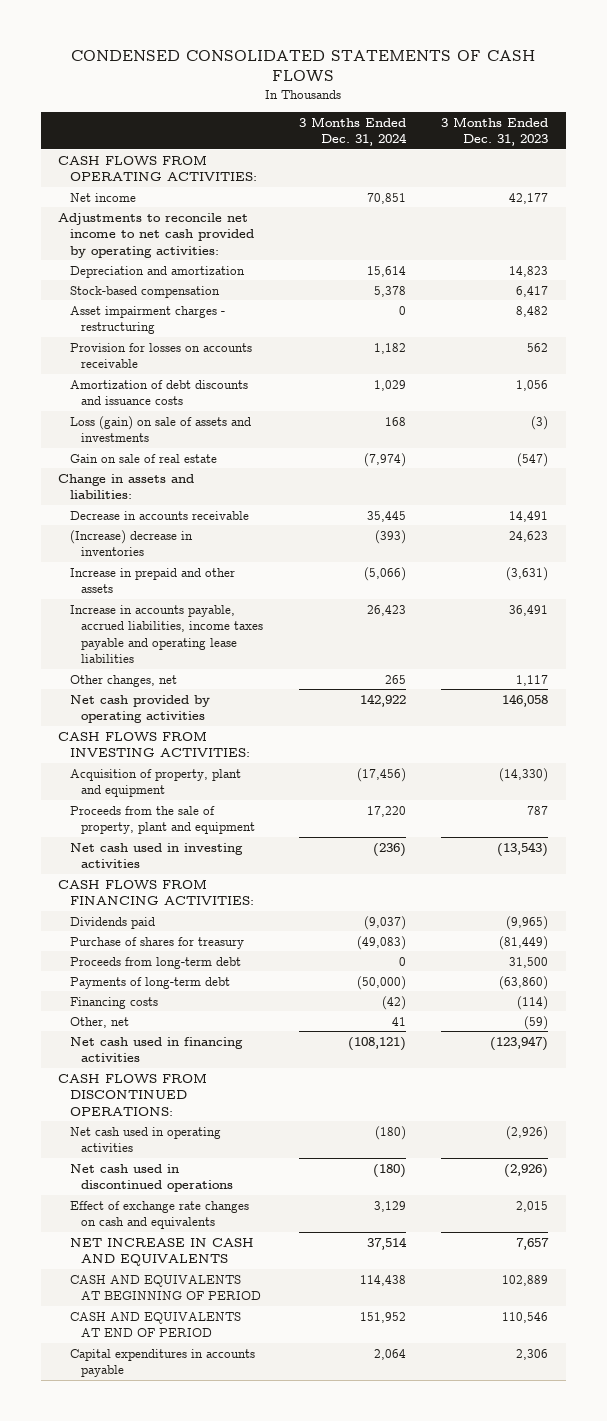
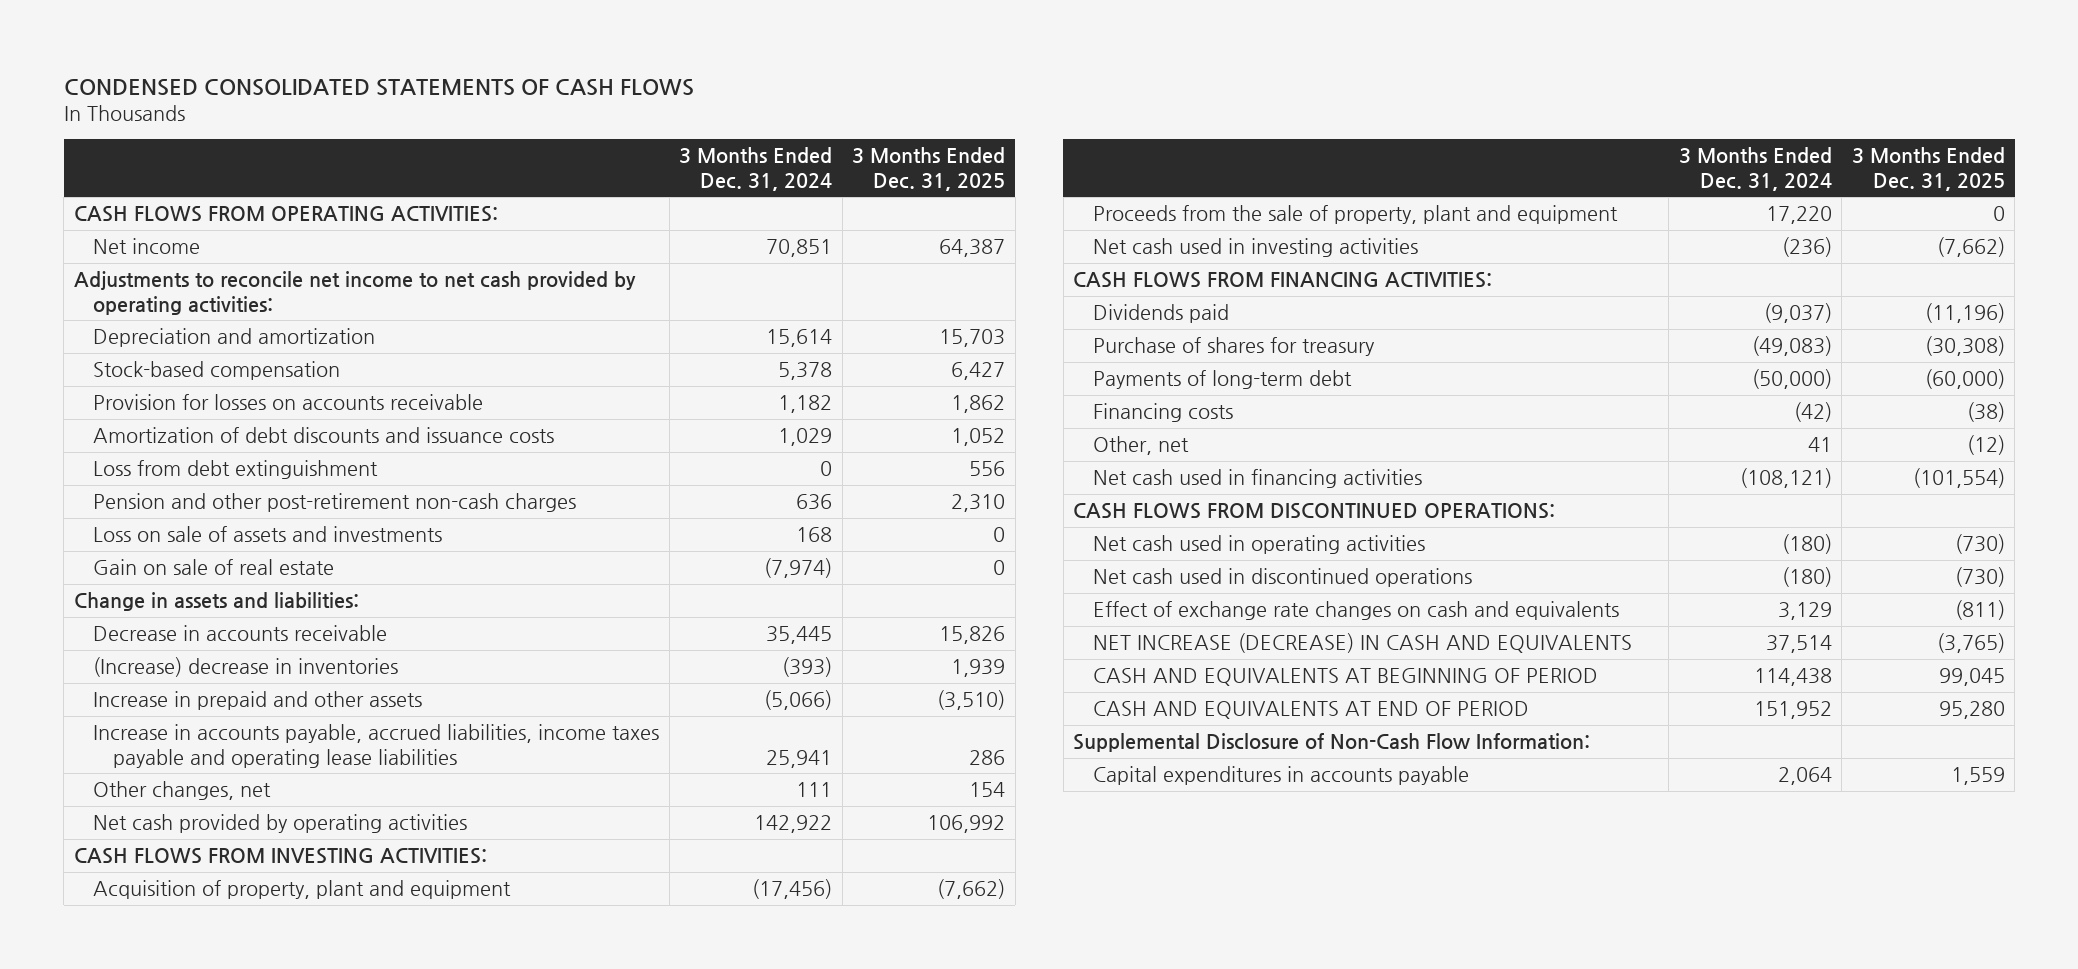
- | 3 Months Ended Dec. 31, 2024 | 3 Months Ended Dec. 31, 2023
+ | 3 Months Ended Dec. 31, 2024 | 3 Months Ended Dec. 31, 2025
- Asset impairment charges - restructuring | 0 | 8,482
- Loss (gain) on sale of assets and investments | 168 | (3)
+ Loss from debt extinguishment | 0 | 556
+ Pension and other post-retirement non-cash charges | 636 | 2,310
+ Loss on sale of assets and investments | 168 | 0
- Increase in accounts payable, accrued liabilities, income taxes payable and operating lease liabilities | 26,423 | 36,491
- Other changes, net | 265 | 1,117
+ Increase in accounts payable, accrued liabilities, income taxes payable and operating lease liabilities | 25,941 | 286
+ Other changes, net | 111 | 154
- Proceeds from long-term debt | 0 | 31,500
- NET INCREASE IN CASH AND EQUIVALENTS | 37,514 | 7,657
+ NET INCREASE (DECREASE) IN CASH AND EQUIVALENTS | 37,514 | (3,765)
+ Supplemental Disclosure of Non-Cash Flow Information:

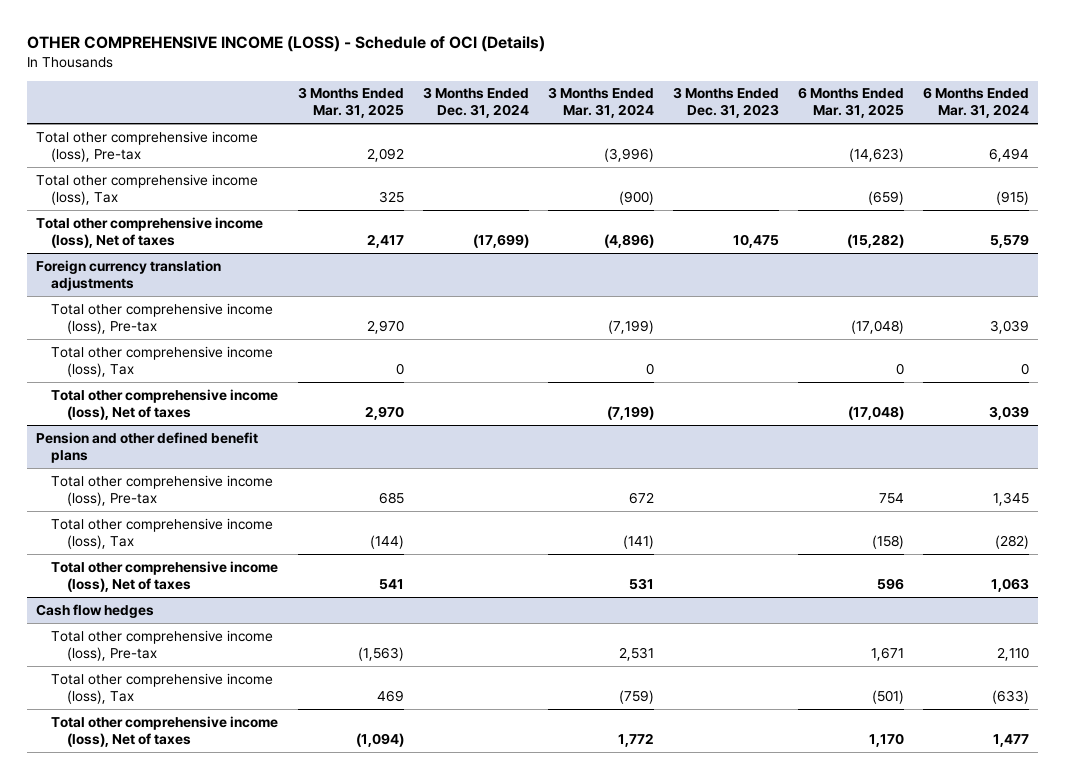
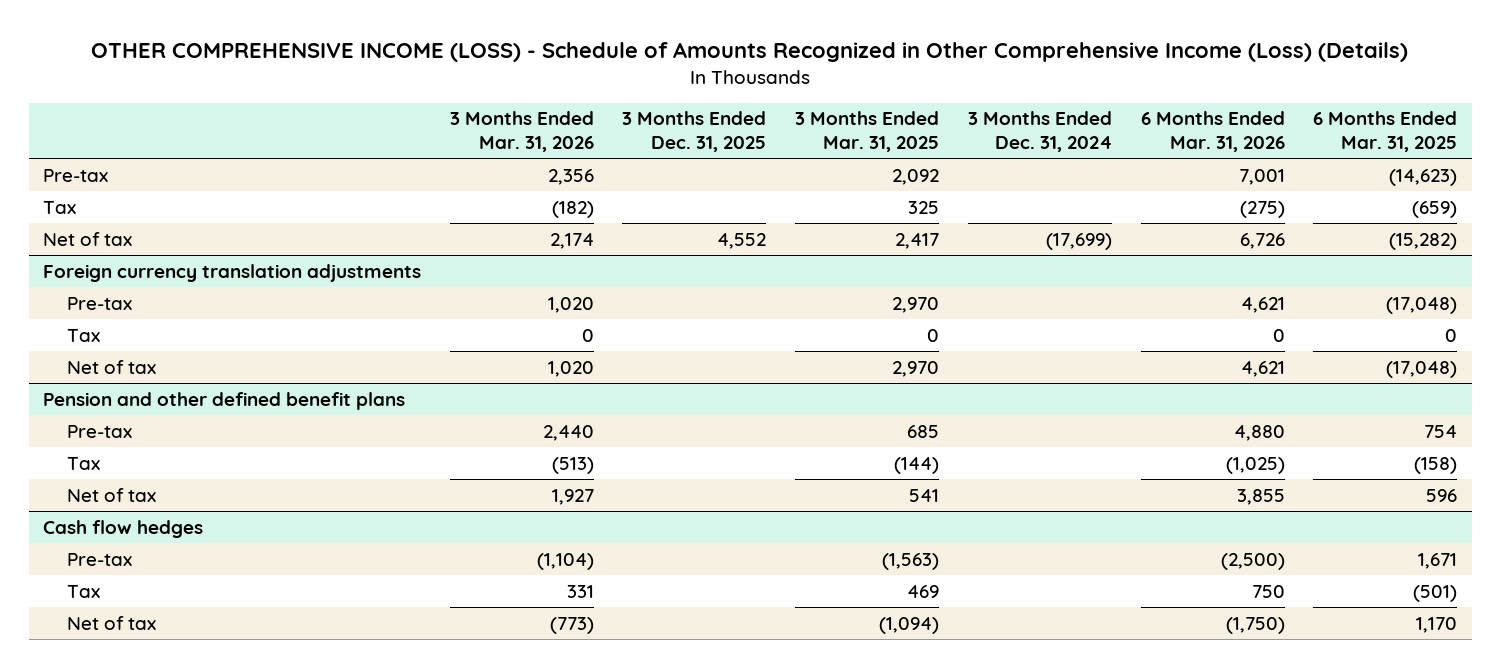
- OTHER COMPREHENSIVE INCOME (LOSS) - Schedule of OCI (Details)
+ OTHER COMPREHENSIVE INCOME (LOSS) - Schedule of Amounts Recognized in Other Comprehensive Income (Loss) (Details)
- | 3 Months Ended Mar. 31, 2025 | 3 Months Ended Dec. 31, 2024 | 3 Months Ended Mar. 31, 2024 | 3 Months Ended Dec. 31, 2023 | 6 Months Ended Mar. 31, 2025 | 6 Months Ended Mar. 31, 2024
+ | 3 Months Ended Mar. 31, 2026 | 3 Months Ended Dec. 31, 2025 | 3 Months Ended Mar. 31, 2025 | 3 Months Ended Dec. 31, 2024 | 6 Months Ended Mar. 31, 2026 | 6 Months Ended Mar. 31, 2025
- Total other comprehensive income (loss), Pre-tax | 2,092 | | (3,996) | | (14,623) | 6,494
- Total other comprehensive income (loss), Tax | 325 | | (900) | | (659) | (915)
- Total other comprehensive income (loss), Net of taxes | 2,417 | (17,699) | (4,896) | 10,475 | (15,282) | 5,579
+ Pre-tax | 2,356 | | 2,092 | | 7,001 | (14,623)
+ Tax | (182) | | 325 | | (275) | (659)
+ Net of tax | 2,174 | 4,552 | 2,417 | (17,699) | 6,726 | (15,282)
@ Foreign currency translation adjustments
- Total other comprehensive income (loss), Pre-tax | 2,970 | | (7,199) | | (17,048) | 3,039
- Total other comprehensive income (loss), Tax | 0 | | 0 | | 0 | 0
- Total other comprehensive income (loss), Net of taxes | 2,970 | | (7,199) | | (17,048) | 3,039
+ Pre-tax | 1,020 | | 2,970 | | 4,621 | (17,048)
+ Tax | 0 | | 0 | | 0 | 0
+ Net of tax | 1,020 | | 2,970 | | 4,621 | (17,048)
@ Pension and other defined benefit plans
- Total other comprehensive income (loss), Pre-tax | 685 | | 672 | | 754 | 1,345
- Total other comprehensive income (loss), Tax | (144) | | (141) | | (158) | (282)
- Total other comprehensive income (loss), Net of taxes | 541 | | 531 | | 596 | 1,063
+ Pre-tax | 2,440 | | 685 | | 4,880 | 754
+ Tax | (513) | | (144) | | (1,025) | (158)
+ Net of tax | 1,927 | | 541 | | 3,855 | 596
@ Cash flow hedges
- Total other comprehensive income (loss), Pre-tax | (1,563) | | 2,531 | | 1,671 | 2,110
- Total other comprehensive income (loss), Tax | 469 | | (759) | | (501) | (633)
- Total other comprehensive income (loss), Net of taxes | (1,094) | | 1,772 | | 1,170 | 1,477
+ Pre-tax | (1,104) | | (1,563) | | (2,500) | 1,671
+ Tax | 331 | | 469 | | 750 | (501)
+ Net of tax | (773) | | (1,094) | | (1,750) | 1,170

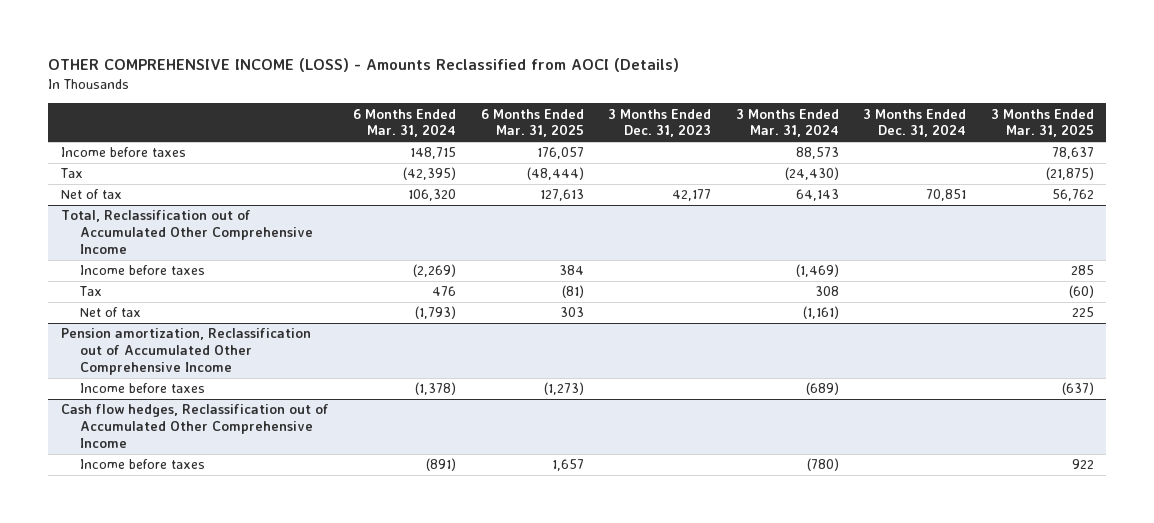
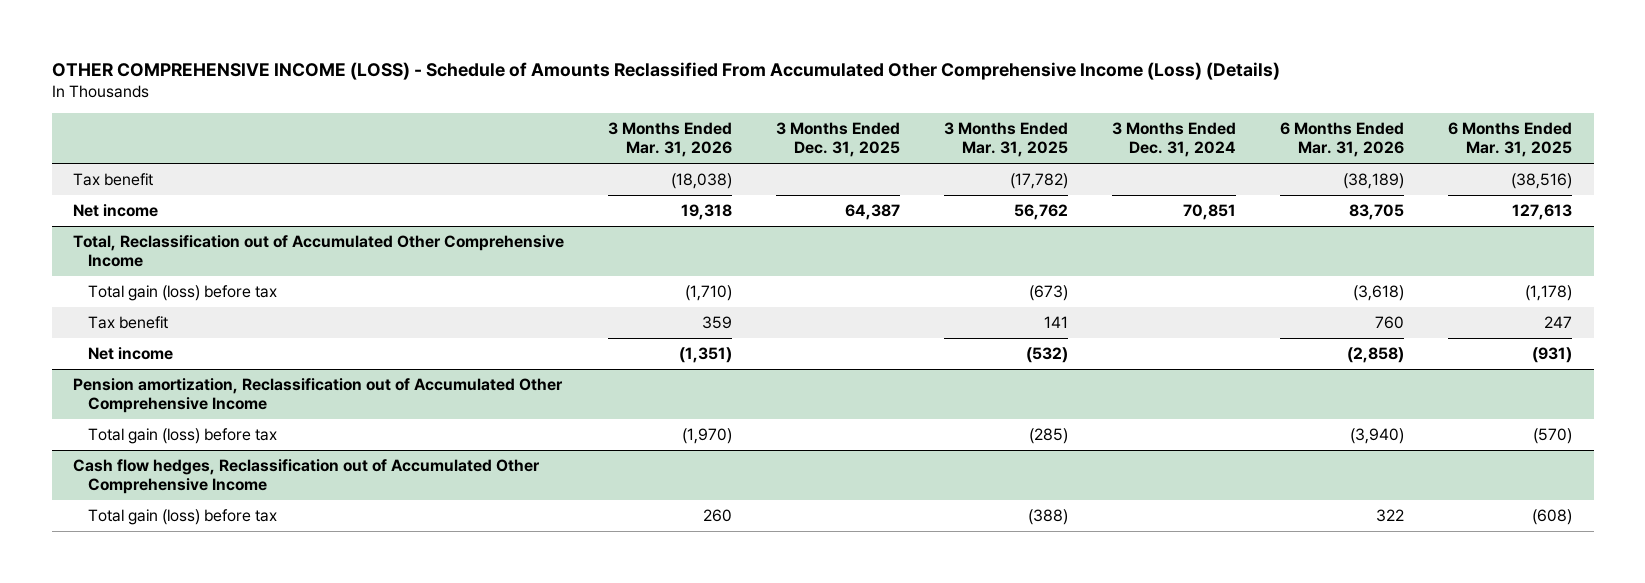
- OTHER COMPREHENSIVE INCOME (LOSS) - Amounts Reclassified from AOCI (Details)
+ OTHER COMPREHENSIVE INCOME (LOSS) - Schedule of Amounts Reclassified From Accumulated Other Comprehensive Income (Loss) (Details)
- | 6 Months Ended Mar. 31, 2024 | 6 Months Ended Mar. 31, 2025 | 3 Months Ended Dec. 31, 2023 | 3 Months Ended Mar. 31, 2024 | 3 Months Ended Dec. 31, 2024 | 3 Months Ended Mar. 31, 2025
+ | 3 Months Ended Mar. 31, 2026 | 3 Months Ended Dec. 31, 2025 | 3 Months Ended Mar. 31, 2025 | 3 Months Ended Dec. 31, 2024 | 6 Months Ended Mar. 31, 2026 | 6 Months Ended Mar. 31, 2025
- Income before taxes | 148,715 | 176,057 | | 88,573 | | 78,637
- Tax | (42,395) | (48,444) | | (24,430) | | (21,875)
- Net of tax | 106,320 | 127,613 | 42,177 | 64,143 | 70,851 | 56,762
+ Tax benefit | (18,038) | | (17,782) | | (38,189) | (38,516)
+ Net income | 19,318 | 64,387 | 56,762 | 70,851 | 83,705 | 127,613
@ Total, Reclassification out of Accumulated Other Comprehensive Income
- Income before taxes | (2,269) | 384 | | (1,469) | | 285
- Tax | 476 | (81) | | 308 | | (60)
- Net of tax | (1,793) | 303 | | (1,161) | | 225
+ Total gain (loss) before tax | (1,710) | | (673) | | (3,618) | (1,178)
+ Tax benefit | 359 | | 141 | | 760 | 247
+ Net income | (1,351) | | (532) | | (2,858) | (931)
@ Pension amortization, Reclassification out of Accumulated Other Comprehensive Income
- Income before taxes | (1,378) | (1,273) | | (689) | | (637)
+ Total gain (loss) before tax | (1,970) | | (285) | | (3,940) | (570)
@ Cash flow hedges, Reclassification out of Accumulated Other Comprehensive Income
- Income before taxes | (891) | 1,657 | | (780) | | 922
+ Total gain (loss) before tax | 260 | | (388) | | 322 | (608)

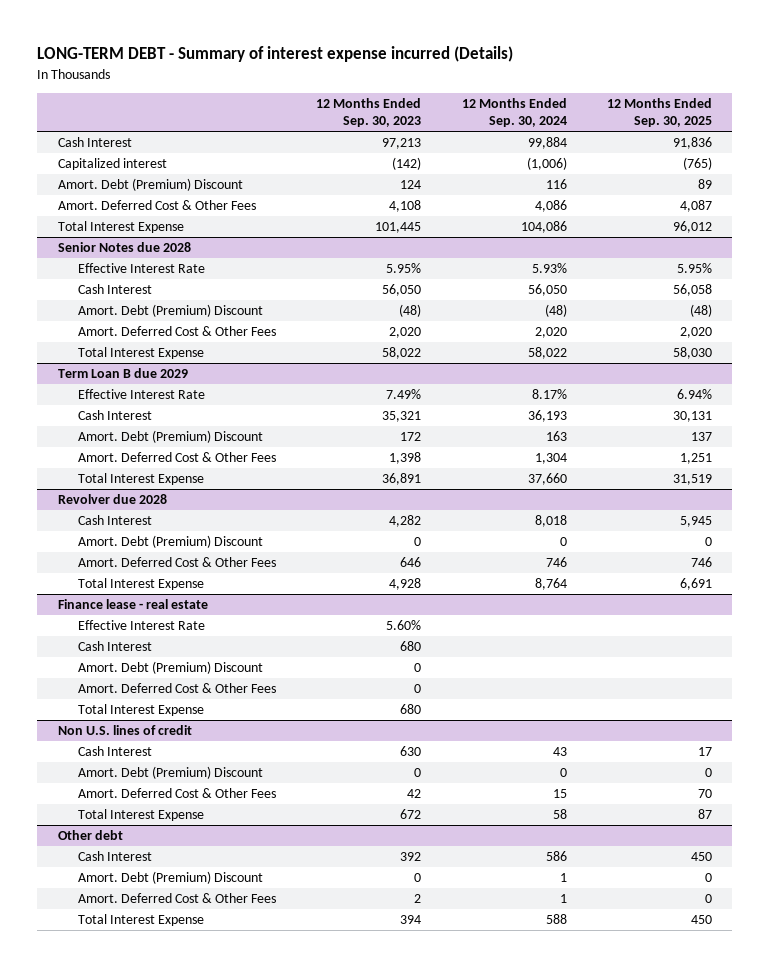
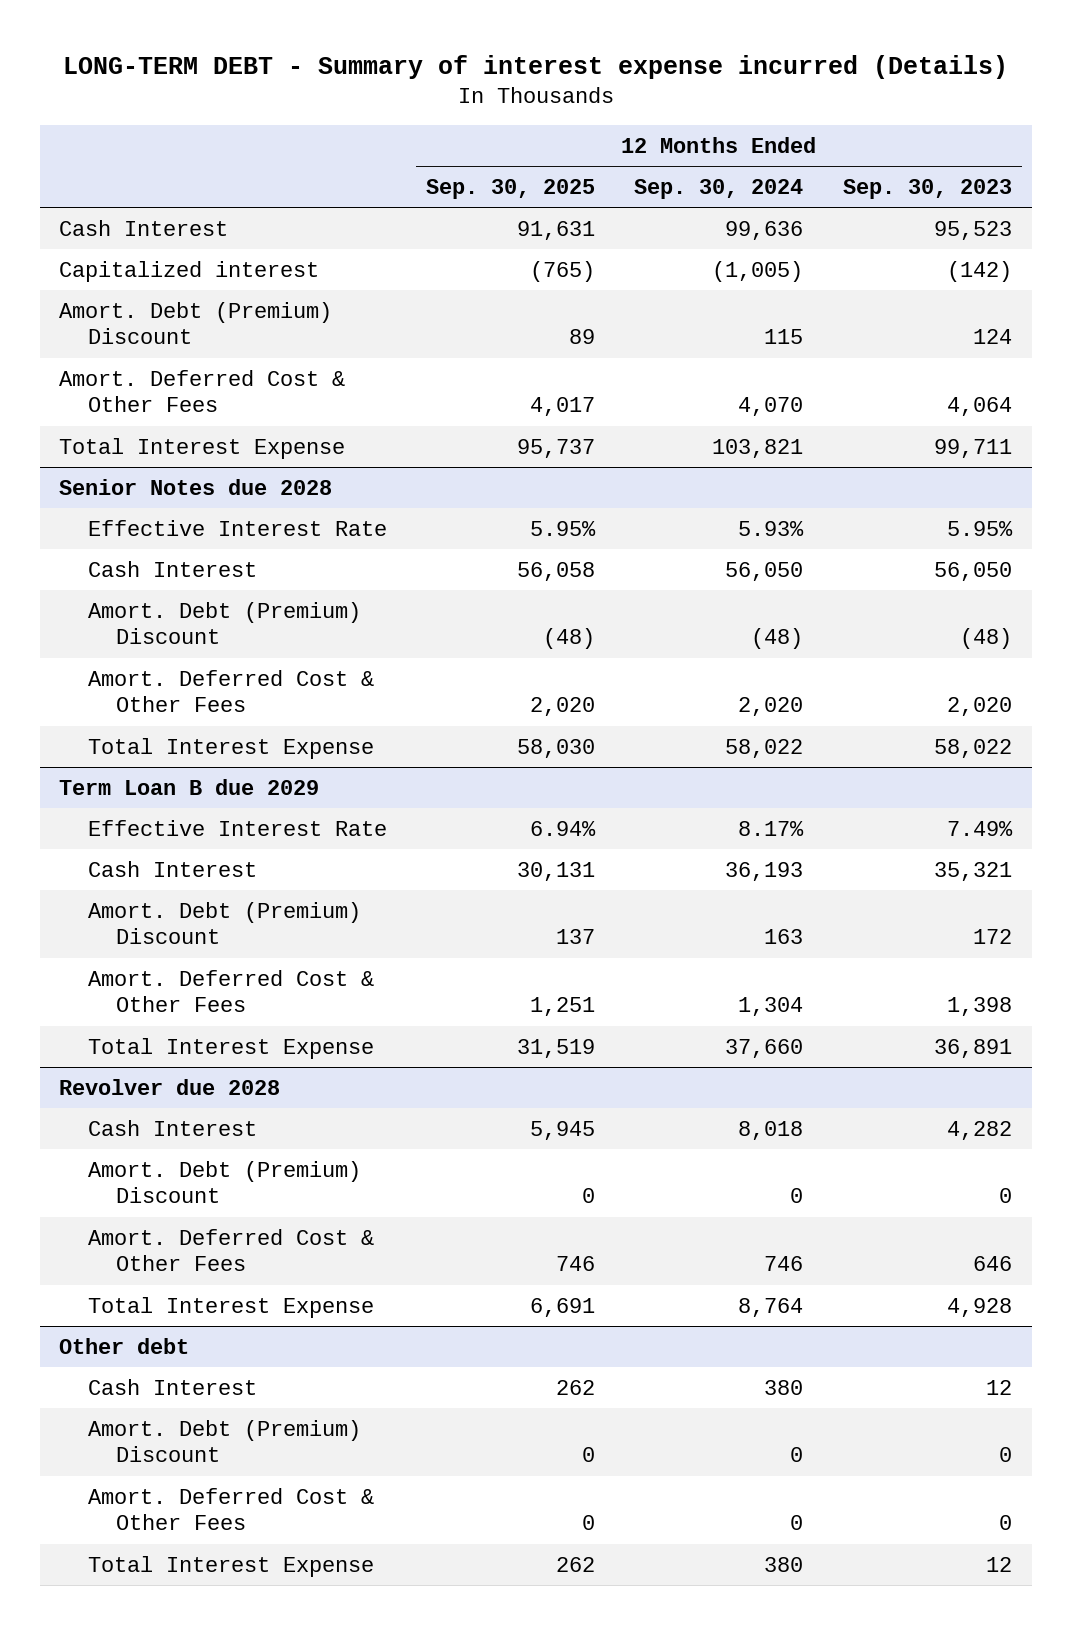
- | 12 Months Ended Sep. 30, 2023 | 12 Months Ended Sep. 30, 2024 | 12 Months Ended Sep. 30, 2025
+ | 12 Months Ended Sep. 30, 2025 | 12 Months Ended Sep. 30, 2024 | 12 Months Ended Sep. 30, 2023
- Cash Interest | 97,213 | 99,884 | 91,836
- Capitalized interest | (142) | (1,006) | (765)
- Amort. Debt (Premium) Discount | 124 | 116 | 89
- Amort. Deferred Cost & Other Fees | 4,108 | 4,086 | 4,087
- Total Interest Expense | 101,445 | 104,086 | 96,012
+ Cash Interest | 91,631 | 99,636 | 95,523
+ Capitalized interest | (765) | (1,005) | (142)
+ Amort. Debt (Premium) Discount | 89 | 115 | 124
+ Amort. Deferred Cost & Other Fees | 4,017 | 4,070 | 4,064
+ Total Interest Expense | 95,737 | 103,821 | 99,711
- Finance lease - real estate
- Effective Interest Rate | 5.60% | |
- Cash Interest | 680 | |
- Amort. Debt (Premium) Discount | 0 | |
- Amort. Deferred Cost & Other Fees | 0 | |
- Total Interest Expense | 680 | |
- Non U.S. lines of credit
- Cash Interest | 630 | 43 | 17
- Amort. Debt (Premium) Discount | 0 | 0 | 0
- Amort. Deferred Cost & Other Fees | 42 | 15 | 70
- Total Interest Expense | 672 | 58 | 87
@ Other debt
- Cash Interest | 392 | 586 | 450
- Amort. Debt (Premium) Discount | 0 | 1 | 0
- Amort. Deferred Cost & Other Fees | 2 | 1 | 0
- Total Interest Expense | 394 | 588 | 450
+ Cash Interest | 262 | 380 | 12
+ Amort. Debt (Premium) Discount | 0 | 0 | 0
+ Amort. Deferred Cost & Other Fees | 0 | 0 | 0
+ Total Interest Expense | 262 | 380 | 12

